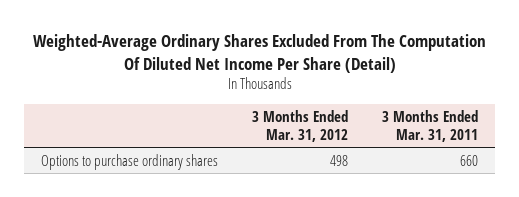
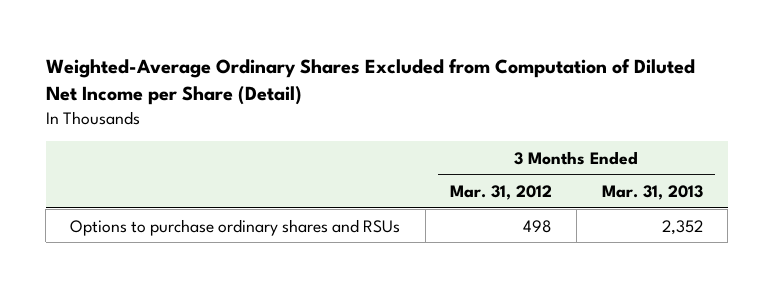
- Weighted-Average Ordinary Shares Excluded From The Computation Of Diluted Net Income Per Share (Detail)
+ Weighted-Average Ordinary Shares Excluded from Computation of Diluted Net Income per Share (Detail)
- | 3 Months Ended Mar. 31, 2012 | 3 Months Ended Mar. 31, 2011
+ | 3 Months Ended Mar. 31, 2012 | 3 Months Ended Mar. 31, 2013
- Options to purchase ordinary shares | 498 | 660
+ Options to purchase ordinary shares and RSUs | 498 | 2,352

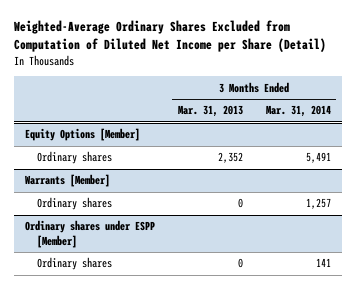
- | 3 Months Ended Mar. 31, 2012 | 3 Months Ended Mar. 31, 2013
+ | 3 Months Ended Mar. 31, 2013 | 3 Months Ended Mar. 31, 2014
- Options to purchase ordinary shares and RSUs | 498 | 2,352
+ Equity Options [Member]
+ Ordinary shares | 2,352 | 5,491
+ Warrants [Member]
+ Ordinary shares | 0 | 1,257
+ Ordinary shares under ESPP [Member]
+ Ordinary shares | 0 | 141

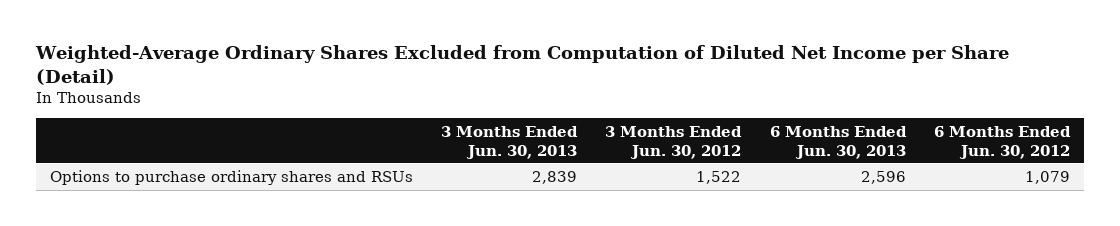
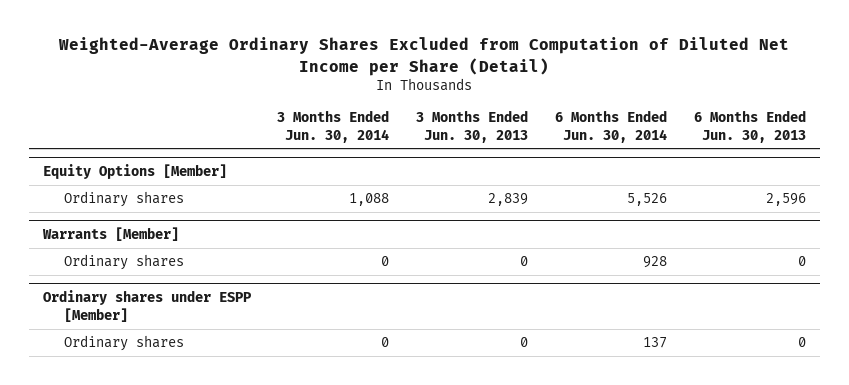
- | 3 Months Ended Jun. 30, 2013 | 3 Months Ended Jun. 30, 2012 | 6 Months Ended Jun. 30, 2013 | 6 Months Ended Jun. 30, 2012
+ | 3 Months Ended Jun. 30, 2014 | 3 Months Ended Jun. 30, 2013 | 6 Months Ended Jun. 30, 2014 | 6 Months Ended Jun. 30, 2013
- Options to purchase ordinary shares and RSUs | 2,839 | 1,522 | 2,596 | 1,079
+ Equity Options [Member]
+ Ordinary shares | 1,088 | 2,839 | 5,526 | 2,596
+ Warrants [Member]
+ Ordinary shares | 0 | 0 | 928 | 0
+ Ordinary shares under ESPP [Member]
+ Ordinary shares | 0 | 0 | 137 | 0

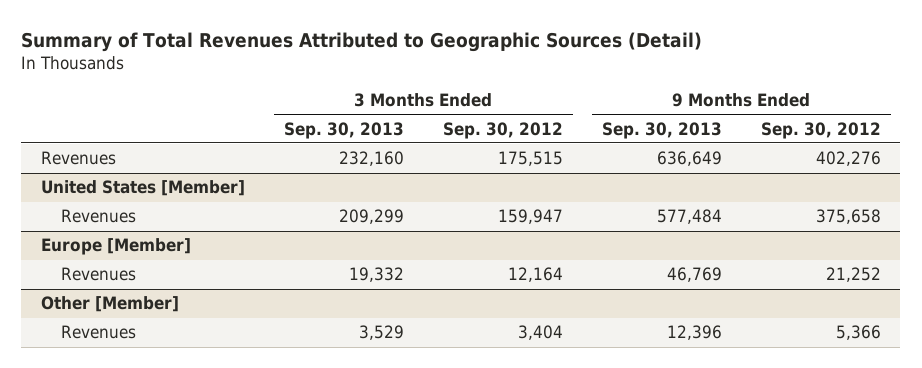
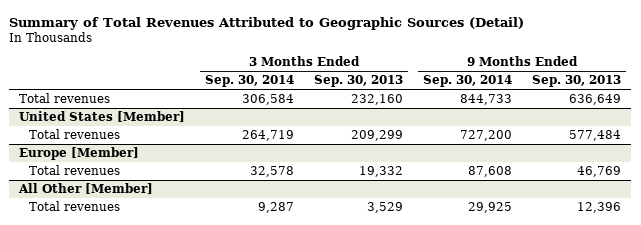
- | 3 Months Ended Sep. 30, 2013 | 3 Months Ended Sep. 30, 2012 | 9 Months Ended Sep. 30, 2013 | 9 Months Ended Sep. 30, 2012
+ | 3 Months Ended Sep. 30, 2014 | 3 Months Ended Sep. 30, 2013 | 9 Months Ended Sep. 30, 2014 | 9 Months Ended Sep. 30, 2013
- Revenues | 232,160 | 175,515 | 636,649 | 402,276
+ Total revenues | 306,584 | 232,160 | 844,733 | 636,649
@ United States [Member]
- Revenues | 209,299 | 159,947 | 577,484 | 375,658
+ Total revenues | 264,719 | 209,299 | 727,200 | 577,484
@ Europe [Member]
- Revenues | 19,332 | 12,164 | 46,769 | 21,252
- Other [Member]
- Revenues | 3,529 | 3,404 | 12,396 | 5,366
@ Europe [Member]
+ Total revenues | 32,578 | 19,332 | 87,608 | 46,769
+ All Other [Member]
+ Total revenues | 9,287 | 3,529 | 29,925 | 12,396

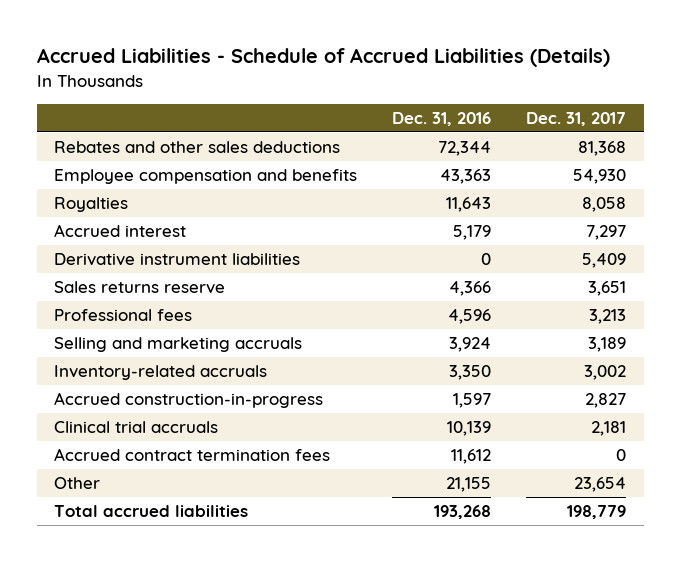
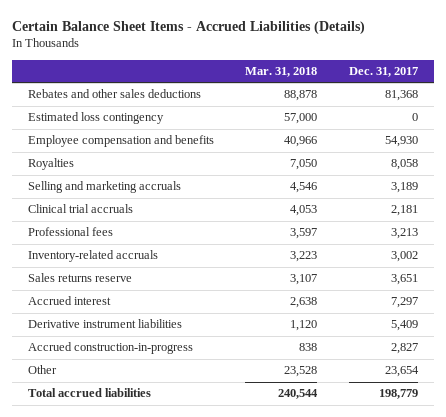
- Accrued Liabilities - Schedule of Accrued Liabilities (Details)
+ Certain Balance Sheet Items - Accrued Liabilities (Details)
- | Dec. 31, 2016 | Dec. 31, 2017
+ | Mar. 31, 2018 | Dec. 31, 2017
+ Estimated loss contingency | 57,000 | 0
moved up: Clinical trial accruals | 4,053 | 2,181
moved down: Professional fees | 3,597 | 3,213
moved down: Sales returns reserve | 3,107 | 3,651
moved down: Accrued interest | 2,638 | 7,297
moved down: Derivative instrument liabilities | 1,120 | 5,409
- Accrued contract termination fees | 11,612 | 0

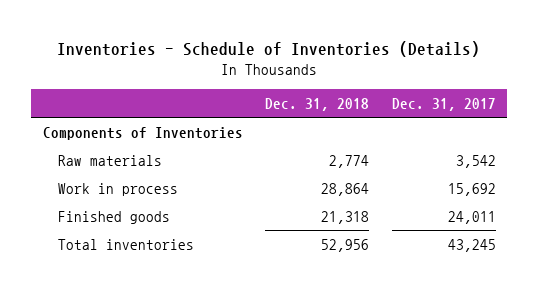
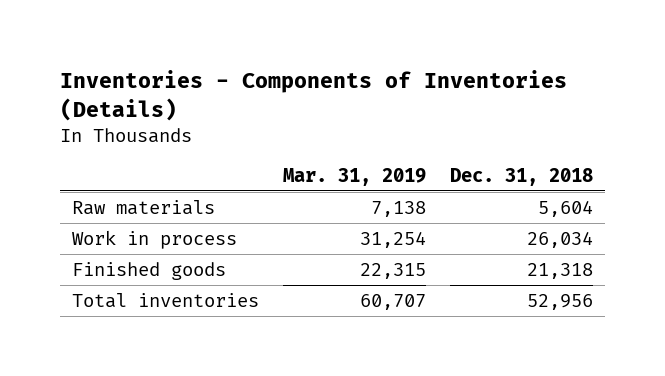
- Inventories - Schedule of Inventories (Details)
+ Inventories - Components of Inventories (Details)
- | Dec. 31, 2018 | Dec. 31, 2017
+ | Mar. 31, 2019 | Dec. 31, 2018
- Components of Inventories
- Raw materials | 2,774 | 3,542
- Work in process | 28,864 | 15,692
+ Raw materials | 7,138 | 5,604
+ Work in process | 31,254 | 26,034

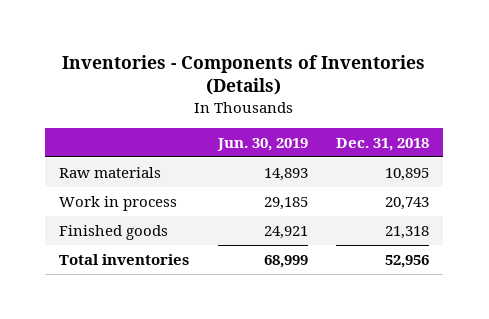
- | Mar. 31, 2019 | Dec. 31, 2018
+ | Jun. 30, 2019 | Dec. 31, 2018
- Raw materials | 7,138 | 5,604
- Work in process | 31,254 | 26,034
+ Raw materials | 14,893 | 10,895
+ Work in process | 29,185 | 20,743

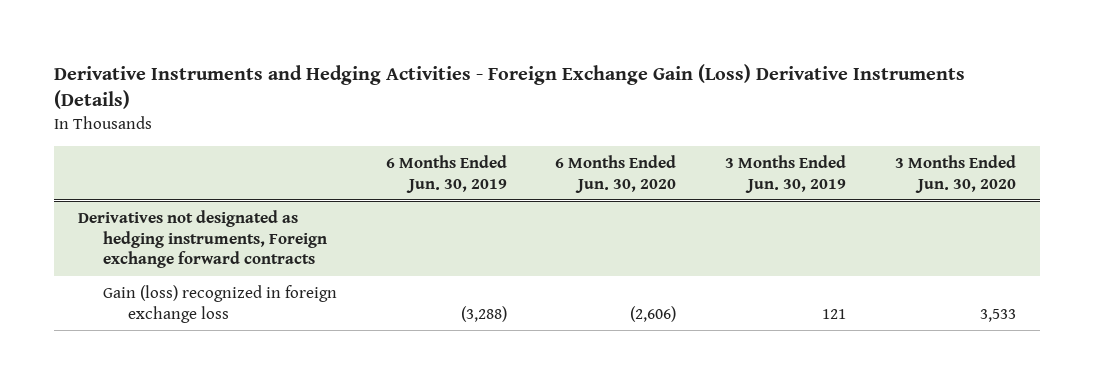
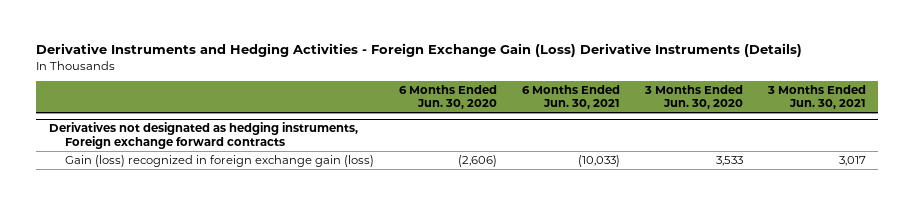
- | 6 Months Ended Jun. 30, 2019 | 6 Months Ended Jun. 30, 2020 | 3 Months Ended Jun. 30, 2019 | 3 Months Ended Jun. 30, 2020
+ | 6 Months Ended Jun. 30, 2020 | 6 Months Ended Jun. 30, 2021 | 3 Months Ended Jun. 30, 2020 | 3 Months Ended Jun. 30, 2021
@ Derivatives not designated as hedging instruments, Foreign exchange forward contracts
- Gain (loss) recognized in foreign exchange loss | (3,288) | (2,606) | 121 | 3,533
+ Gain (loss) recognized in foreign exchange gain (loss) | (2,606) | (10,033) | 3,533 | 3,017

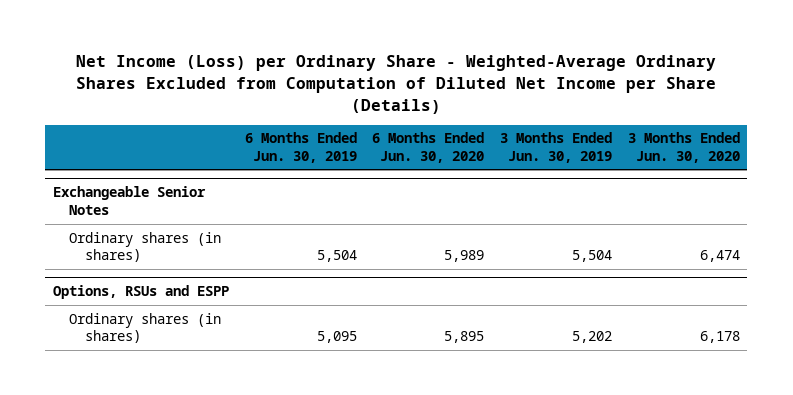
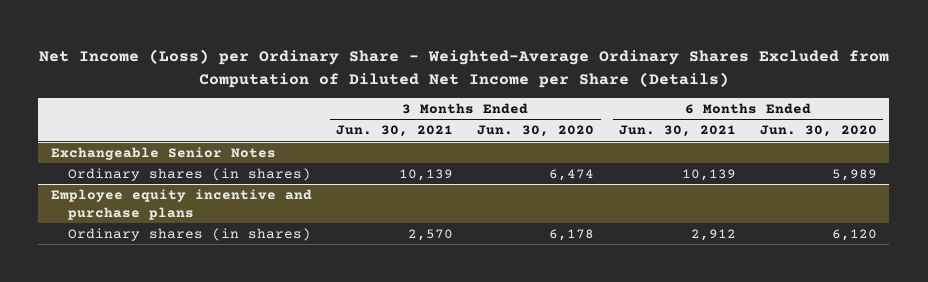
- | 6 Months Ended Jun. 30, 2019 | 6 Months Ended Jun. 30, 2020 | 3 Months Ended Jun. 30, 2019 | 3 Months Ended Jun. 30, 2020
+ | 3 Months Ended Jun. 30, 2021 | 3 Months Ended Jun. 30, 2020 | 6 Months Ended Jun. 30, 2021 | 6 Months Ended Jun. 30, 2020
- Options, RSUs and ESPP
- Ordinary shares (in shares) | 5,095 | 5,895 | 5,202 | 6,178
+ Employee equity incentive and purchase plans
+ Ordinary shares (in shares) | 2,570 | 6,178 | 2,912 | 6,120

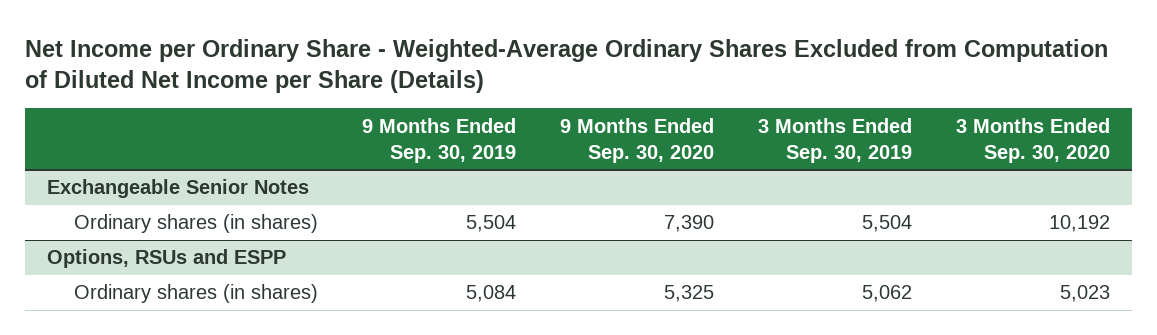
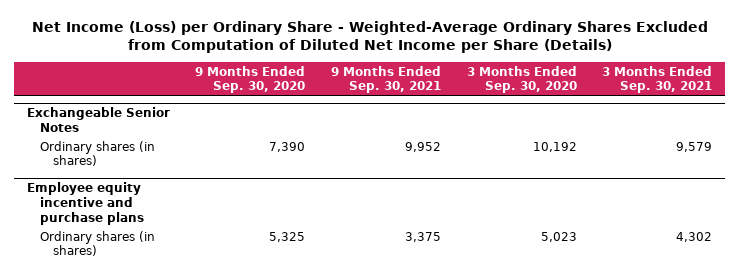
- Net Income per Ordinary Share - Weighted-Average Ordinary Shares Excluded from Computation of Diluted Net Income per Share (Details)
+ Net Income (Loss) per Ordinary Share - Weighted-Average Ordinary Shares Excluded from Computation of Diluted Net Income per Share (Details)
- | 9 Months Ended Sep. 30, 2019 | 9 Months Ended Sep. 30, 2020 | 3 Months Ended Sep. 30, 2019 | 3 Months Ended Sep. 30, 2020
+ | 9 Months Ended Sep. 30, 2020 | 9 Months Ended Sep. 30, 2021 | 3 Months Ended Sep. 30, 2020 | 3 Months Ended Sep. 30, 2021
- Options, RSUs and ESPP
+ Employee equity incentive and purchase plans

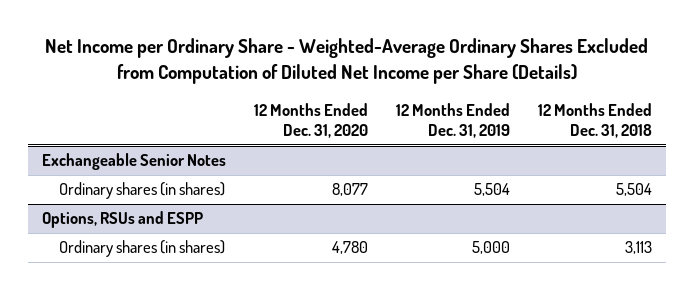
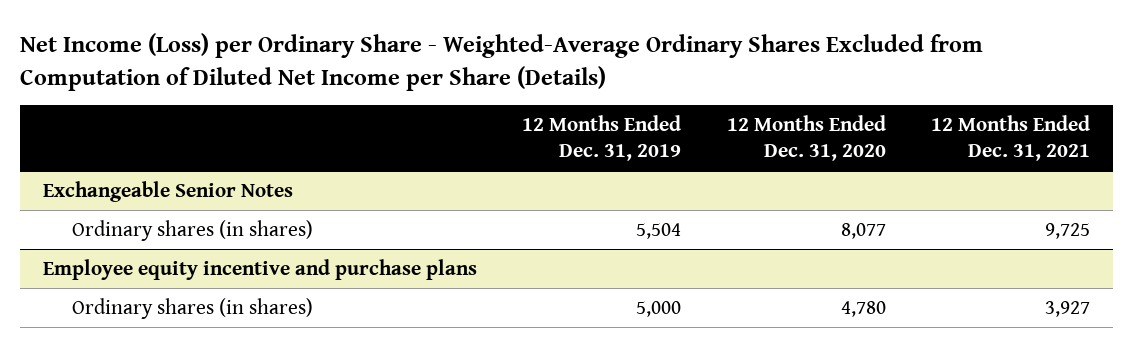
- Net Income per Ordinary Share - Weighted-Average Ordinary Shares Excluded from Computation of Diluted Net Income per Share (Details)
+ Net Income (Loss) per Ordinary Share - Weighted-Average Ordinary Shares Excluded from Computation of Diluted Net Income per Share (Details)
- | 12 Months Ended Dec. 31, 2020 | 12 Months Ended Dec. 31, 2019 | 12 Months Ended Dec. 31, 2018
+ | 12 Months Ended Dec. 31, 2019 | 12 Months Ended Dec. 31, 2020 | 12 Months Ended Dec. 31, 2021
- Options, RSUs and ESPP
+ Employee equity incentive and purchase plans

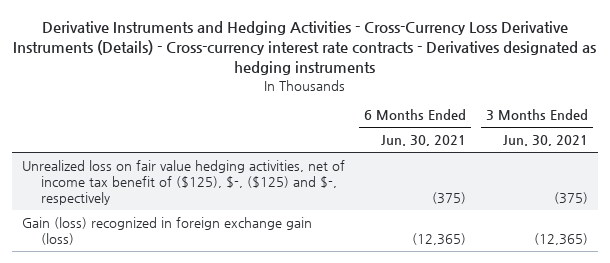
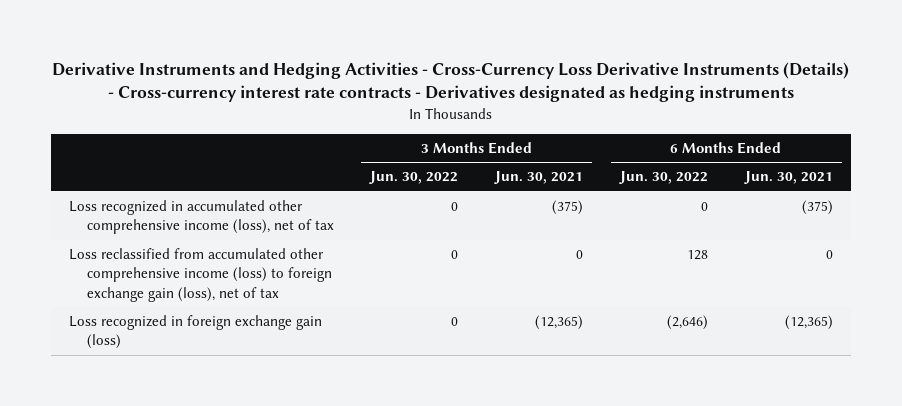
- | 6 Months Ended Jun. 30, 2021 | 3 Months Ended Jun. 30, 2021
+ | 3 Months Ended Jun. 30, 2022 | 3 Months Ended Jun. 30, 2021 | 6 Months Ended Jun. 30, 2022 | 6 Months Ended Jun. 30, 2021
- Unrealized loss on fair value hedging activities, net of income tax benefit of ($125), $-, ($125) and $-, respectively | (375) | (375)
- Gain (loss) recognized in foreign exchange gain (loss) | (12,365) | (12,365)
+ Loss recognized in accumulated other comprehensive income (loss), net of tax | 0 | (375) | 0 | (375)
+ Loss reclassified from accumulated other comprehensive income (loss) to foreign exchange gain (loss), net of tax | 0 | 0 | 128 | 0
+ Loss recognized in foreign exchange gain (loss) | 0 | (12,365) | (2,646) | (12,365)

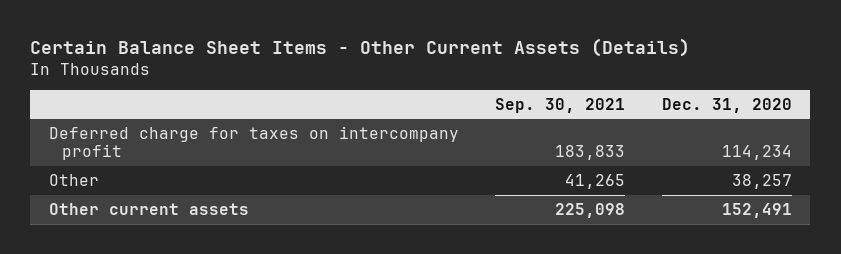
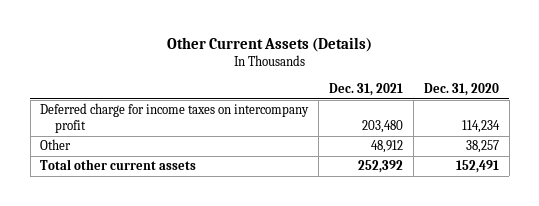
- Certain Balance Sheet Items - Other Current Assets (Details)
+ Other Current Assets (Details)
- | Sep. 30, 2021 | Dec. 31, 2020
+ | Dec. 31, 2021 | Dec. 31, 2020
- Deferred charge for taxes on intercompany profit | 183,833 | 114,234
+ Deferred charge for income taxes on intercompany profit | 203,480 | 114,234
- Other current assets | 225,098 | 152,491
+ Total other current assets | 252,392 | 152,491

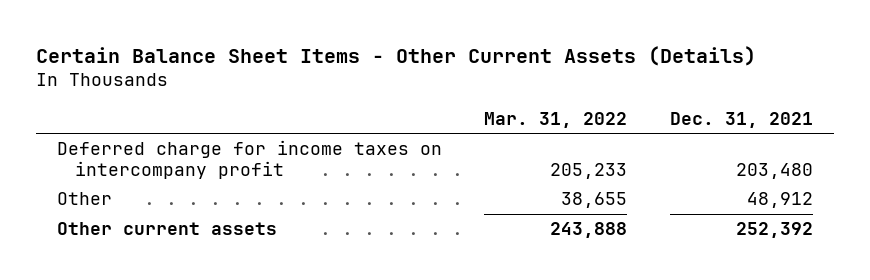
- Other Current Assets (Details)
+ Certain Balance Sheet Items - Other Current Assets (Details)
- | Dec. 31, 2021 | Dec. 31, 2020
+ | Mar. 31, 2022 | Dec. 31, 2021
- Total other current assets | 252,392 | 152,491
+ Other current assets | 243,888 | 252,392

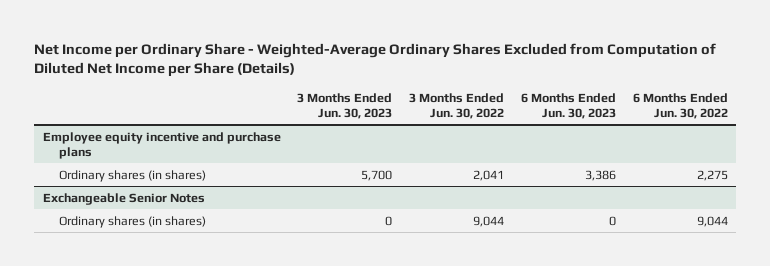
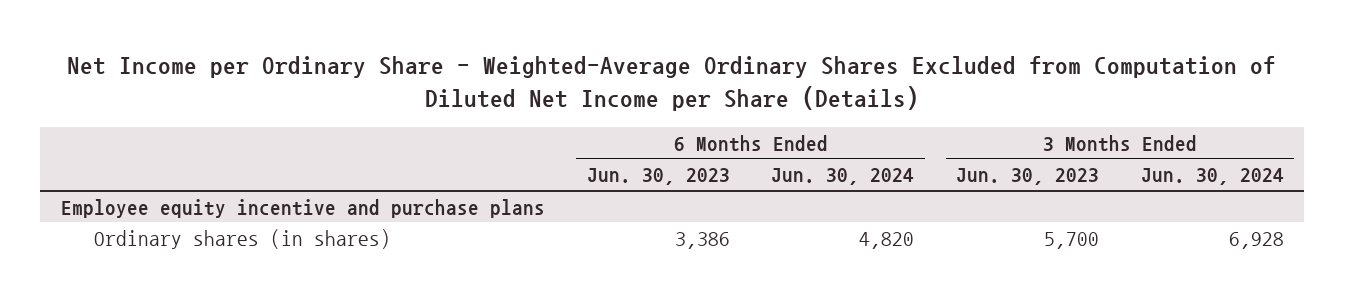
- | 3 Months Ended Jun. 30, 2023 | 3 Months Ended Jun. 30, 2022 | 6 Months Ended Jun. 30, 2023 | 6 Months Ended Jun. 30, 2022
+ | 6 Months Ended Jun. 30, 2023 | 6 Months Ended Jun. 30, 2024 | 3 Months Ended Jun. 30, 2023 | 3 Months Ended Jun. 30, 2024
- Exchangeable Senior Notes
- Ordinary shares (in shares) | 0 | 9,044 | 0 | 9,044

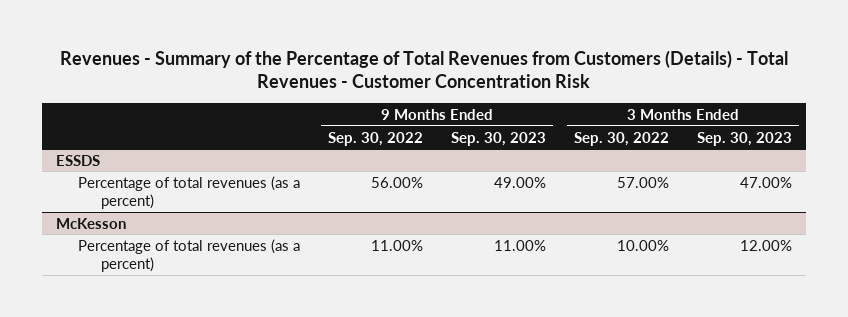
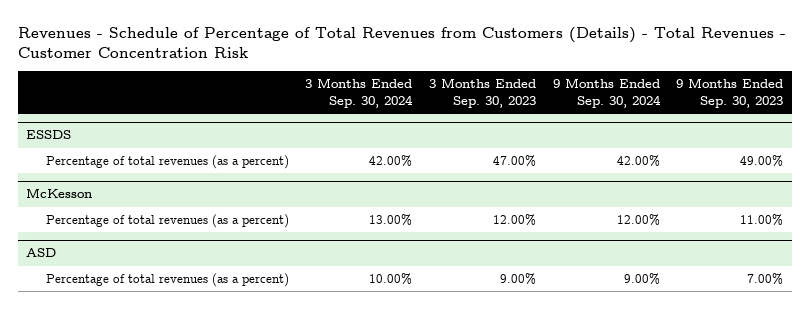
- Revenues - Summary of the Percentage of Total Revenues from Customers (Details) - Total Revenues - Customer Concentration Risk
+ Revenues - Schedule of Percentage of Total Revenues from Customers (Details) - Total Revenues - Customer Concentration Risk
- | 9 Months Ended Sep. 30, 2022 | 9 Months Ended Sep. 30, 2023 | 3 Months Ended Sep. 30, 2022 | 3 Months Ended Sep. 30, 2023
+ | 3 Months Ended Sep. 30, 2024 | 3 Months Ended Sep. 30, 2023 | 9 Months Ended Sep. 30, 2024 | 9 Months Ended Sep. 30, 2023
+ ASD
+ Percentage of total revenues (as a percent) | 10.00% | 9.00% | 9.00% | 7.00%

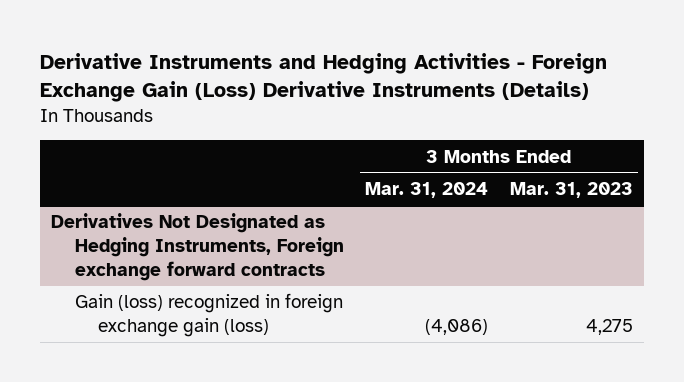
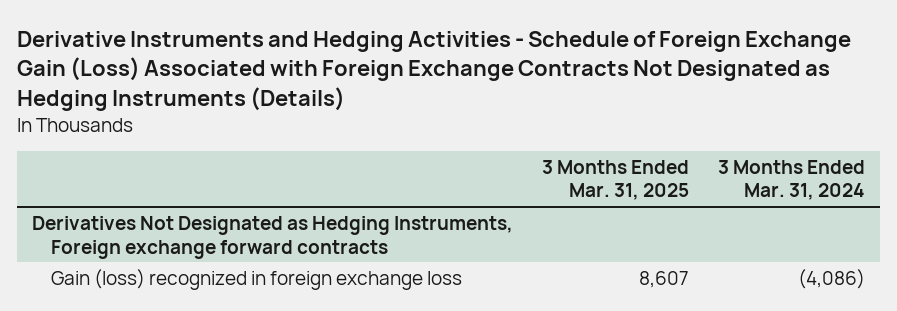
- Derivative Instruments and Hedging Activities - Foreign Exchange Gain (Loss) Derivative Instruments (Details)
+ Derivative Instruments and Hedging Activities - Schedule of Foreign Exchange Gain (Loss) Associated with Foreign Exchange Contracts Not Designated as Hedging Instruments (Details)
- | 3 Months Ended Mar. 31, 2024 | 3 Months Ended Mar. 31, 2023
+ | 3 Months Ended Mar. 31, 2025 | 3 Months Ended Mar. 31, 2024
@ Derivatives Not Designated as Hedging Instruments, Foreign exchange forward contracts
- Gain (loss) recognized in foreign exchange gain (loss) | (4,086) | 4,275
+ Gain (loss) recognized in foreign exchange loss | 8,607 | (4,086)

